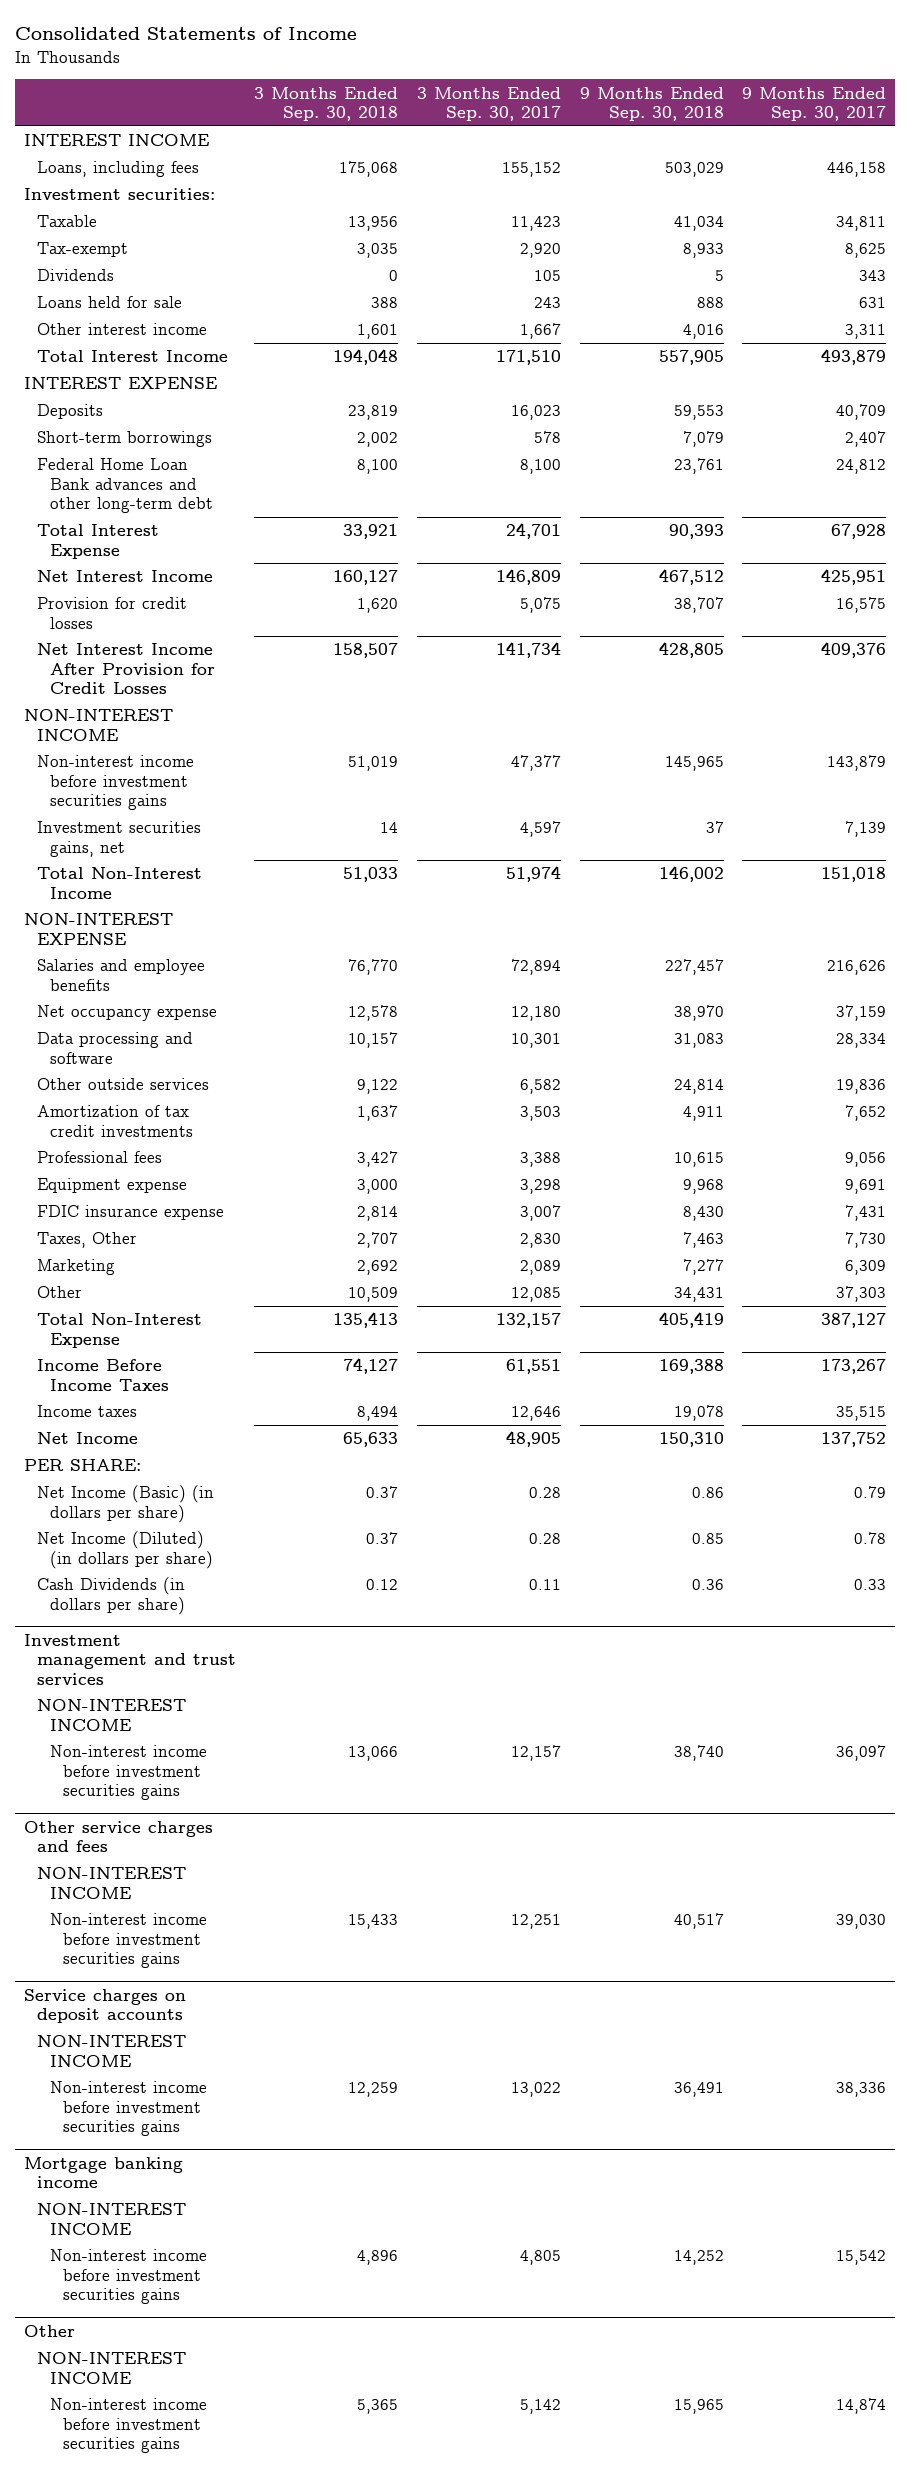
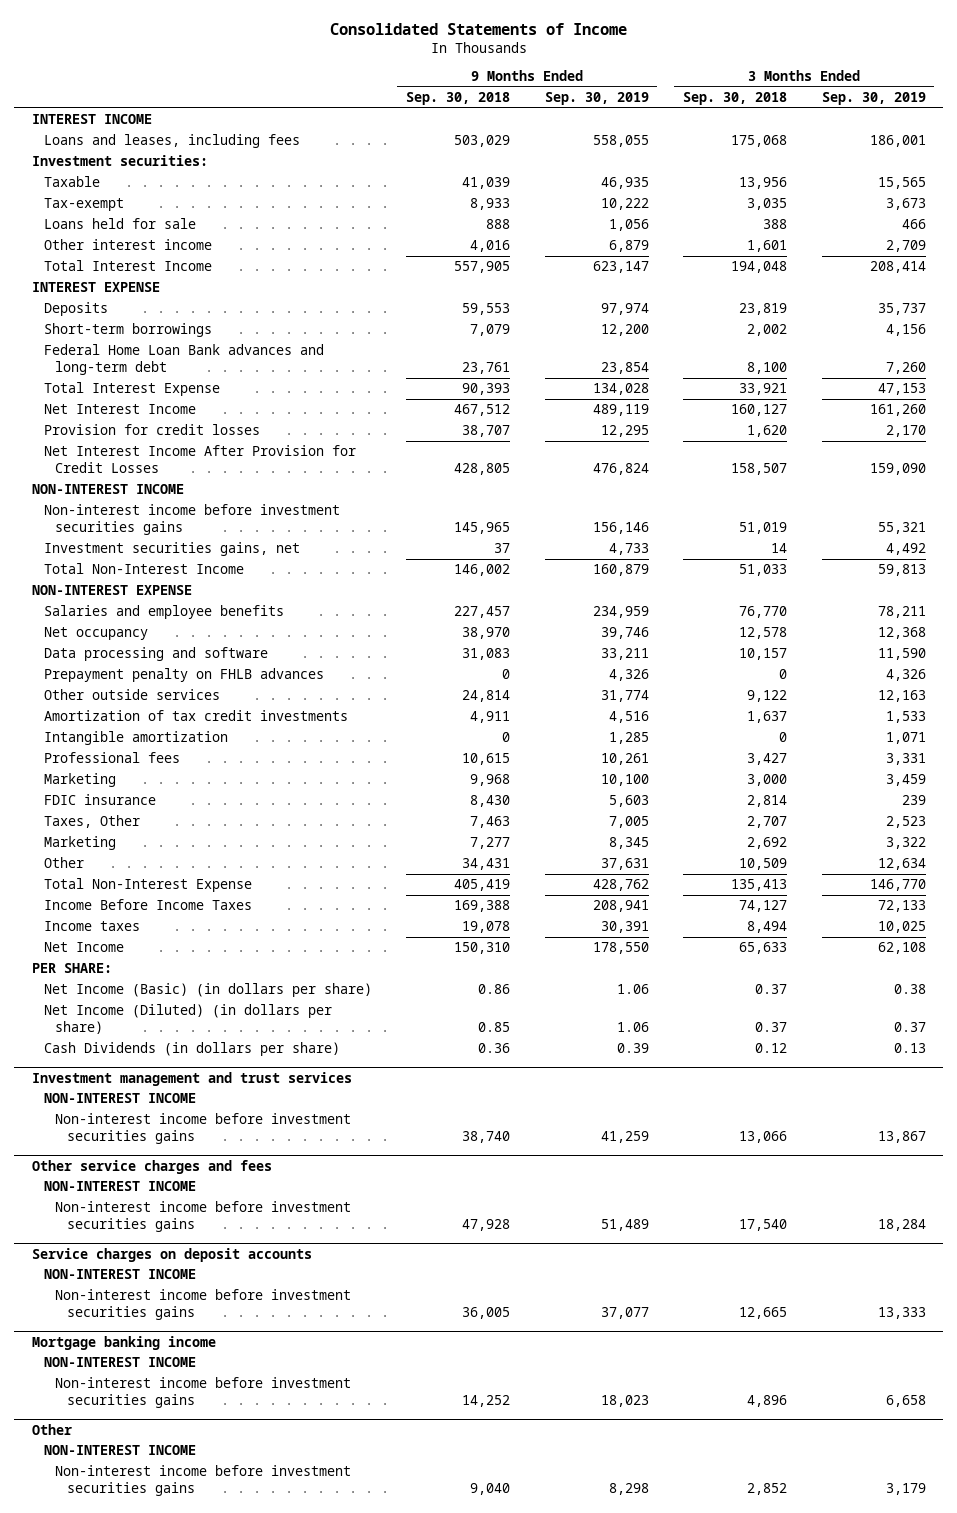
- | 3 Months Ended Sep. 30, 2018 | 3 Months Ended Sep. 30, 2017 | 9 Months Ended Sep. 30, 2018 | 9 Months Ended Sep. 30, 2017
+ | 9 Months Ended Sep. 30, 2018 | 9 Months Ended Sep. 30, 2019 | 3 Months Ended Sep. 30, 2018 | 3 Months Ended Sep. 30, 2019
- Loans, including fees | 175,068 | 155,152 | 503,029 | 446,158
+ Loans and leases, including fees | 503,029 | 558,055 | 175,068 | 186,001
- Taxable | 13,956 | 11,423 | 41,034 | 34,811
+ Taxable | 41,039 | 46,935 | 13,956 | 15,565
- Dividends | 0 | 105 | 5 | 343
- Federal Home Loan Bank advances and other long-term debt | 8,100 | 8,100 | 23,761 | 24,812
+ Federal Home Loan Bank advances and long-term debt | 23,761 | 23,854 | 8,100 | 7,260
- Net occupancy expense | 12,578 | 12,180 | 38,970 | 37,159
+ Net occupancy | 38,970 | 39,746 | 12,578 | 12,368
+ Prepayment penalty on FHLB advances | 0 | 4,326 | 0 | 4,326
+ Intangible amortization | 0 | 1,285 | 0 | 1,071
- Equipment expense | 3,000 | 3,298 | 9,968 | 9,691
- FDIC insurance expense | 2,814 | 3,007 | 8,430 | 7,431
+ Marketing | 9,968 | 10,100 | 3,000 | 3,459
+ FDIC insurance | 8,430 | 5,603 | 2,814 | 239
@ Other service charges and fees
- Non-interest income before investment securities gains | 15,433 | 12,251 | 40,517 | 39,030
+ Non-interest income before investment securities gains | 47,928 | 51,489 | 17,540 | 18,284
@ Service charges on deposit accounts
- Non-interest income before investment securities gains | 12,259 | 13,022 | 36,491 | 38,336
+ Non-interest income before investment securities gains | 36,005 | 37,077 | 12,665 | 13,333
@ Other
- Non-interest income before investment securities gains | 5,365 | 5,142 | 15,965 | 14,874
+ Non-interest income before investment securities gains | 9,040 | 8,298 | 2,852 | 3,179

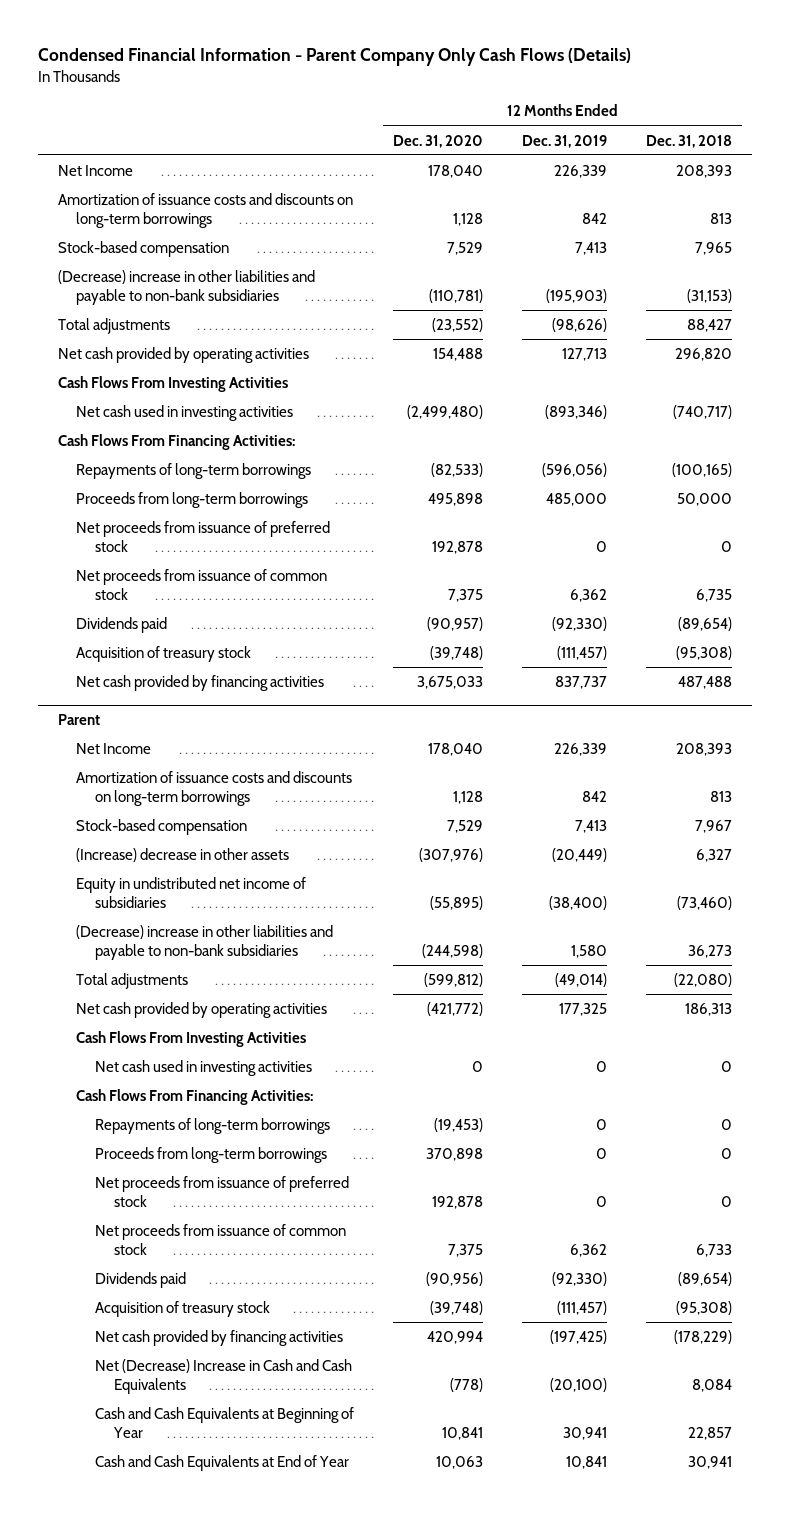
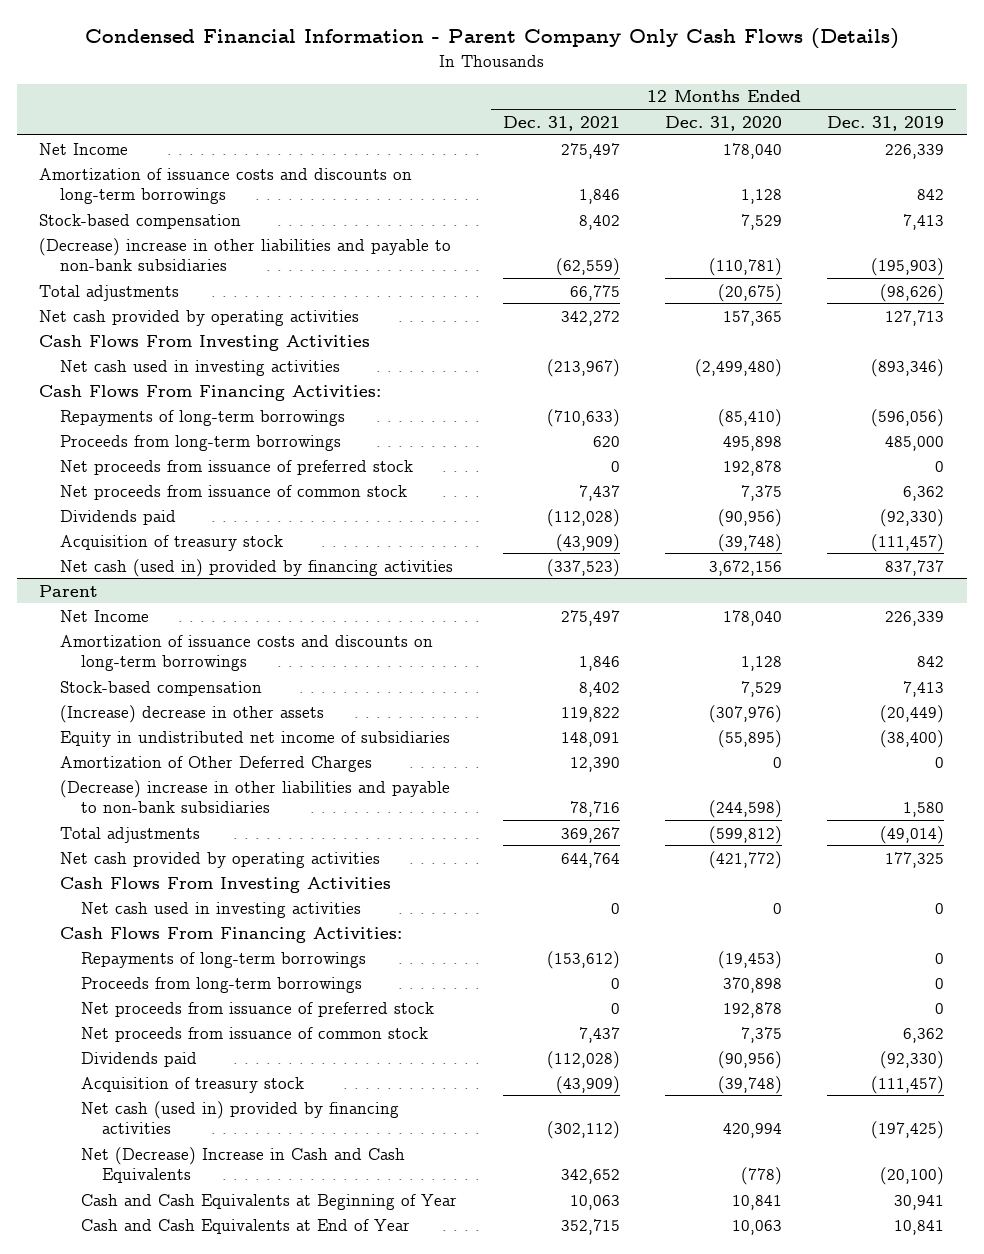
- | 12 Months Ended Dec. 31, 2020 | 12 Months Ended Dec. 31, 2019 | 12 Months Ended Dec. 31, 2018
+ | 12 Months Ended Dec. 31, 2021 | 12 Months Ended Dec. 31, 2020 | 12 Months Ended Dec. 31, 2019
- Total adjustments | (23,552) | (98,626) | 88,427
- Net cash provided by operating activities | 154,488 | 127,713 | 296,820
+ Total adjustments | 66,775 | (20,675) | (98,626)
+ Net cash provided by operating activities | 342,272 | 157,365 | 127,713
- Repayments of long-term borrowings | (82,533) | (596,056) | (100,165)
+ Repayments of long-term borrowings | (710,633) | (85,410) | (596,056)
- Dividends paid | (90,957) | (92,330) | (89,654)
+ Dividends paid | (112,028) | (90,956) | (92,330)
- Net cash provided by financing activities | 3,675,033 | 837,737 | 487,488
+ Net cash (used in) provided by financing activities | (337,523) | 3,672,156 | 837,737
@ Parent
+ Amortization of Other Deferred Charges | 12,390 | 0 | 0
- Net cash provided by financing activities | 420,994 | (197,425) | (178,229)
+ Net cash (used in) provided by financing activities | (302,112) | 420,994 | (197,425)

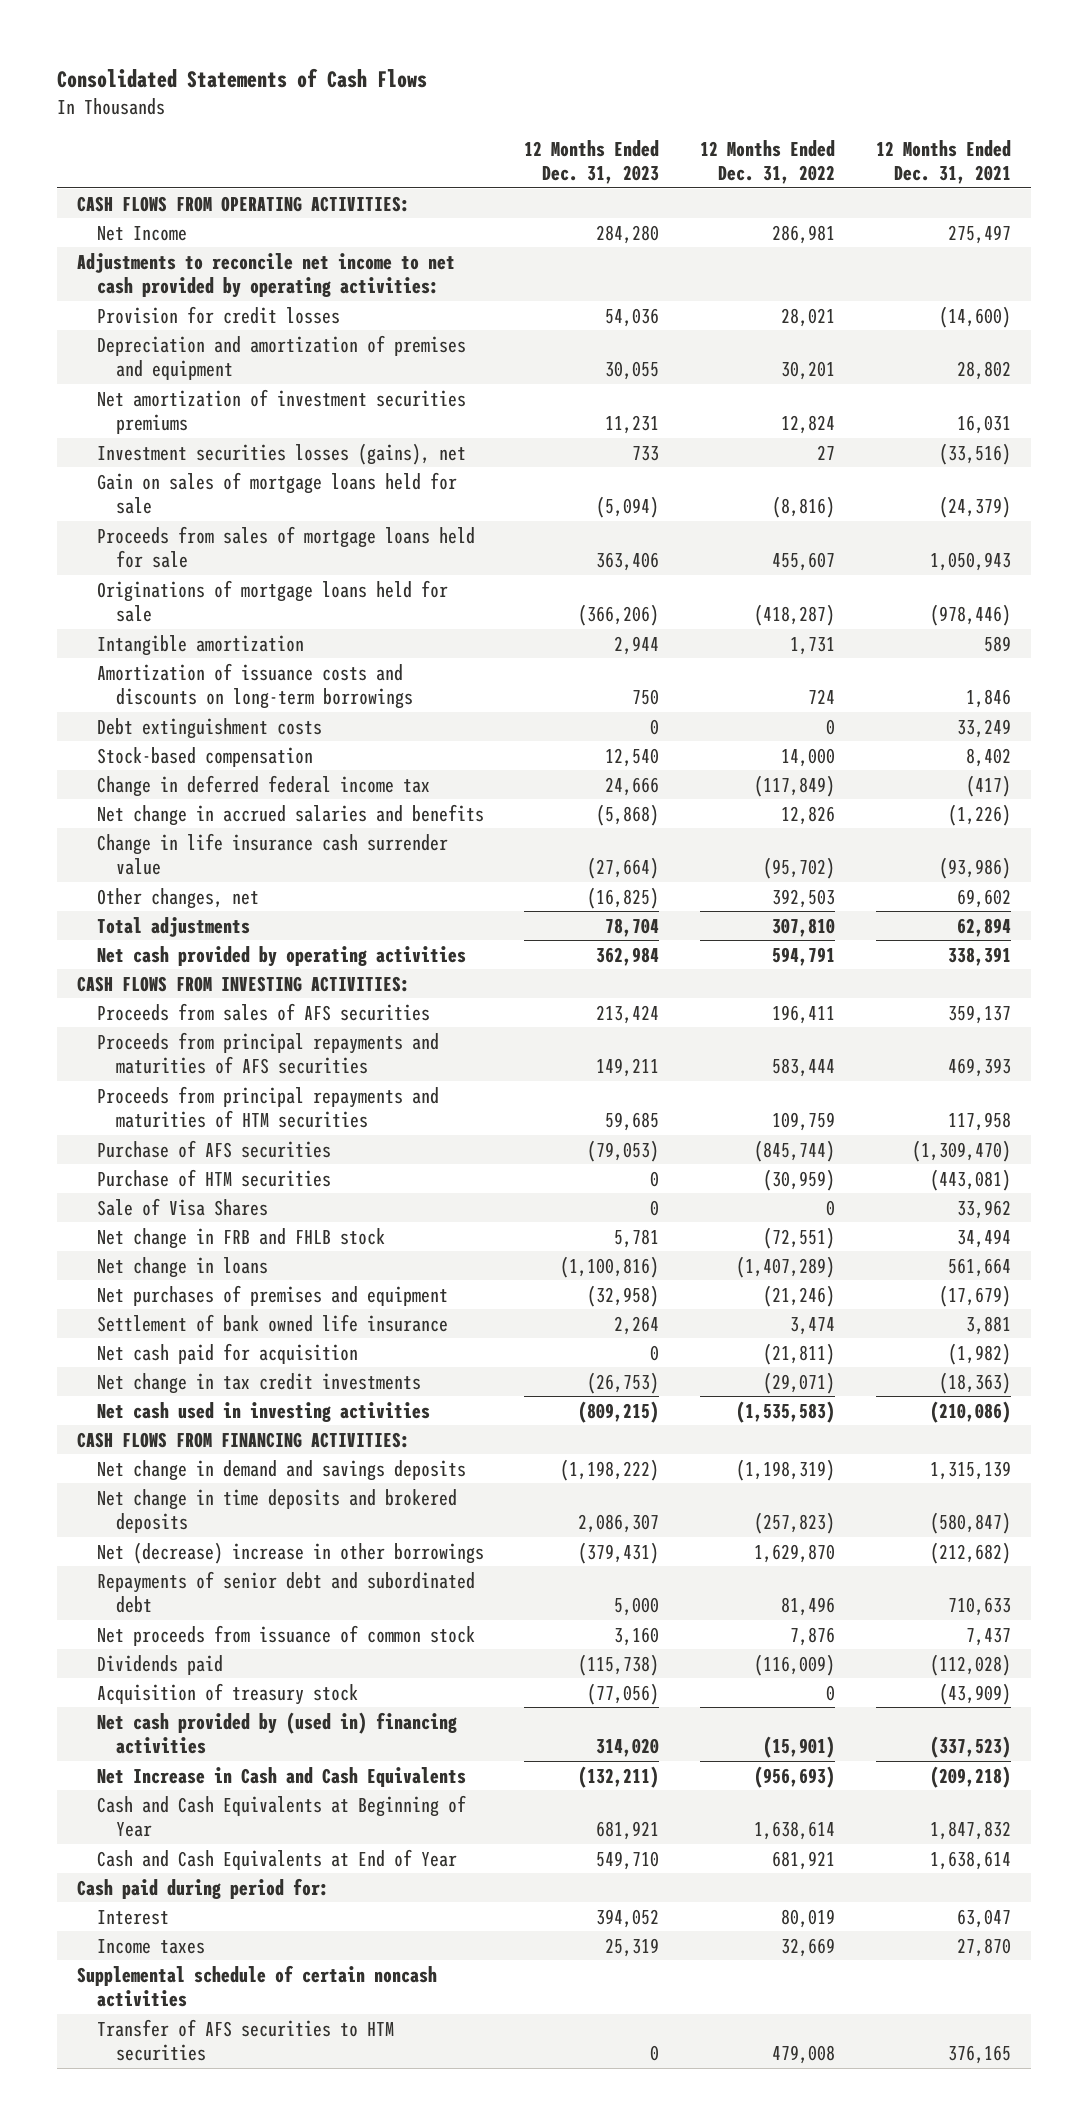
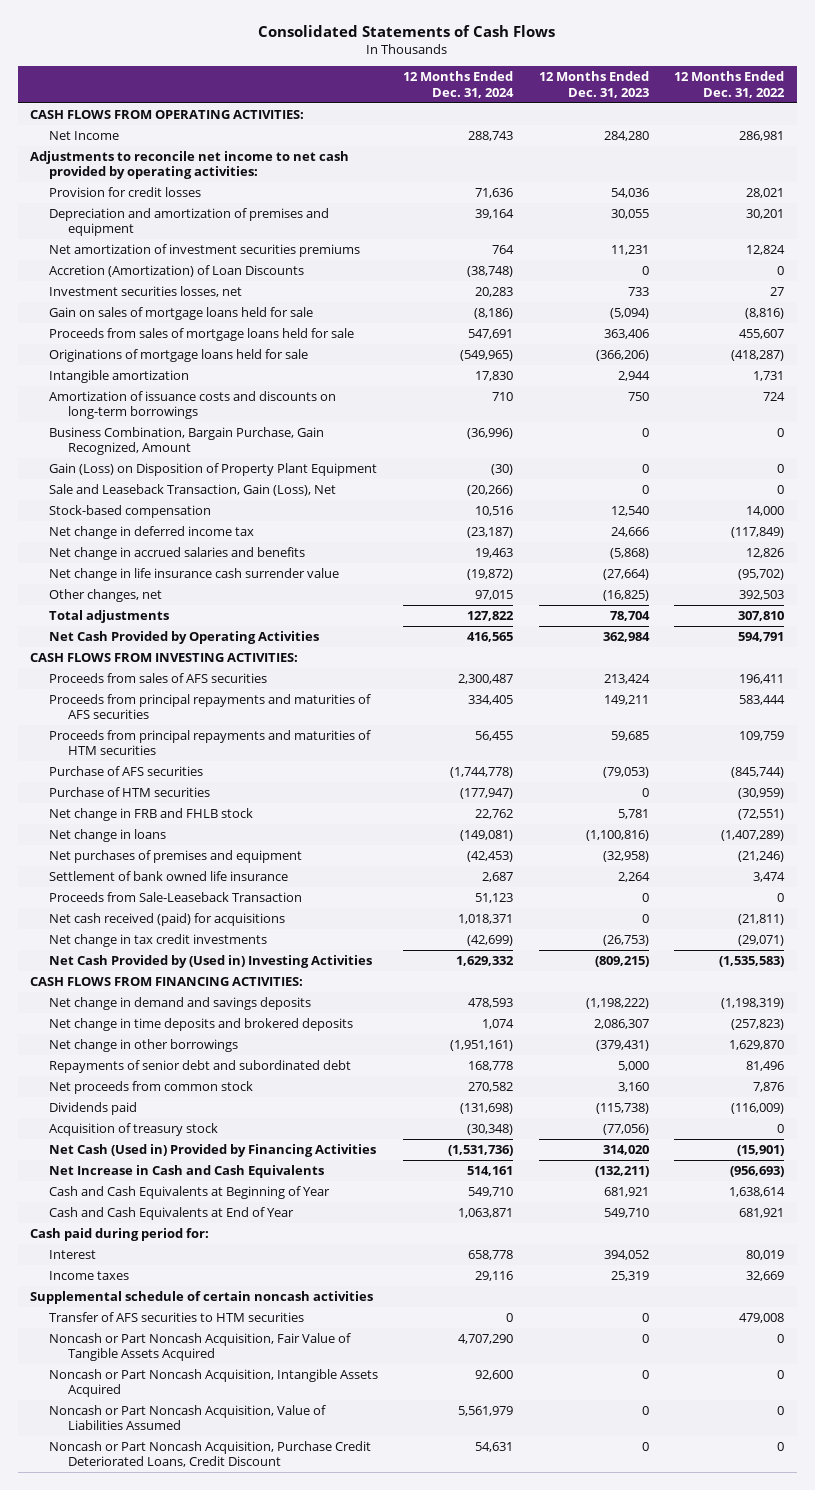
- | 12 Months Ended Dec. 31, 2023 | 12 Months Ended Dec. 31, 2022 | 12 Months Ended Dec. 31, 2021
+ | 12 Months Ended Dec. 31, 2024 | 12 Months Ended Dec. 31, 2023 | 12 Months Ended Dec. 31, 2022
- Investment securities losses (gains), net | 733 | 27 | (33,516)
+ Accretion (Amortization) of Loan Discounts | (38,748) | 0 | 0
+ Investment securities losses, net | 20,283 | 733 | 27
- Debt extinguishment costs | 0 | 0 | 33,249
+ Business Combination, Bargain Purchase, Gain Recognized, Amount | (36,996) | 0 | 0
+ Gain (Loss) on Disposition of Property Plant Equipment | (30) | 0 | 0
+ Sale and Leaseback Transaction, Gain (Loss), Net | (20,266) | 0 | 0
- Change in deferred federal income tax | 24,666 | (117,849) | (417)
+ Net change in deferred income tax | (23,187) | 24,666 | (117,849)
- Change in life insurance cash surrender value | (27,664) | (95,702) | (93,986)
+ Net change in life insurance cash surrender value | (19,872) | (27,664) | (95,702)
- Net cash provided by operating activities | 362,984 | 594,791 | 338,391
+ Net Cash Provided by Operating Activities | 416,565 | 362,984 | 594,791
- Sale of Visa Shares | 0 | 0 | 33,962
- Net cash paid for acquisition | 0 | (21,811) | (1,982)
+ Proceeds from Sale-Leaseback Transaction | 51,123 | 0 | 0
+ Net cash received (paid) for acquisitions | 1,018,371 | 0 | (21,811)
- Net cash used in investing activities | (809,215) | (1,535,583) | (210,086)
+ Net Cash Provided by (Used in) Investing Activities | 1,629,332 | (809,215) | (1,535,583)
- Net (decrease) increase in other borrowings | (379,431) | 1,629,870 | (212,682)
+ Net change in other borrowings | (1,951,161) | (379,431) | 1,629,870
- Net proceeds from issuance of common stock | 3,160 | 7,876 | 7,437
+ Net proceeds from common stock | 270,582 | 3,160 | 7,876
- Net cash provided by (used in) financing activities | 314,020 | (15,901) | (337,523)
+ Net Cash (Used in) Provided by Financing Activities | (1,531,736) | 314,020 | (15,901)
+ Noncash or Part Noncash Acquisition, Fair Value of Tangible Assets Acquired | 4,707,290 | 0 | 0
+ Noncash or Part Noncash Acquisition, Intangible Assets Acquired | 92,600 | 0 | 0
+ Noncash or Part Noncash Acquisition, Value of Liabilities Assumed | 5,561,979 | 0 | 0
+ Noncash or Part Noncash Acquisition, Purchase Credit Deteriorated Loans, Credit Discount | 54,631 | 0 | 0

